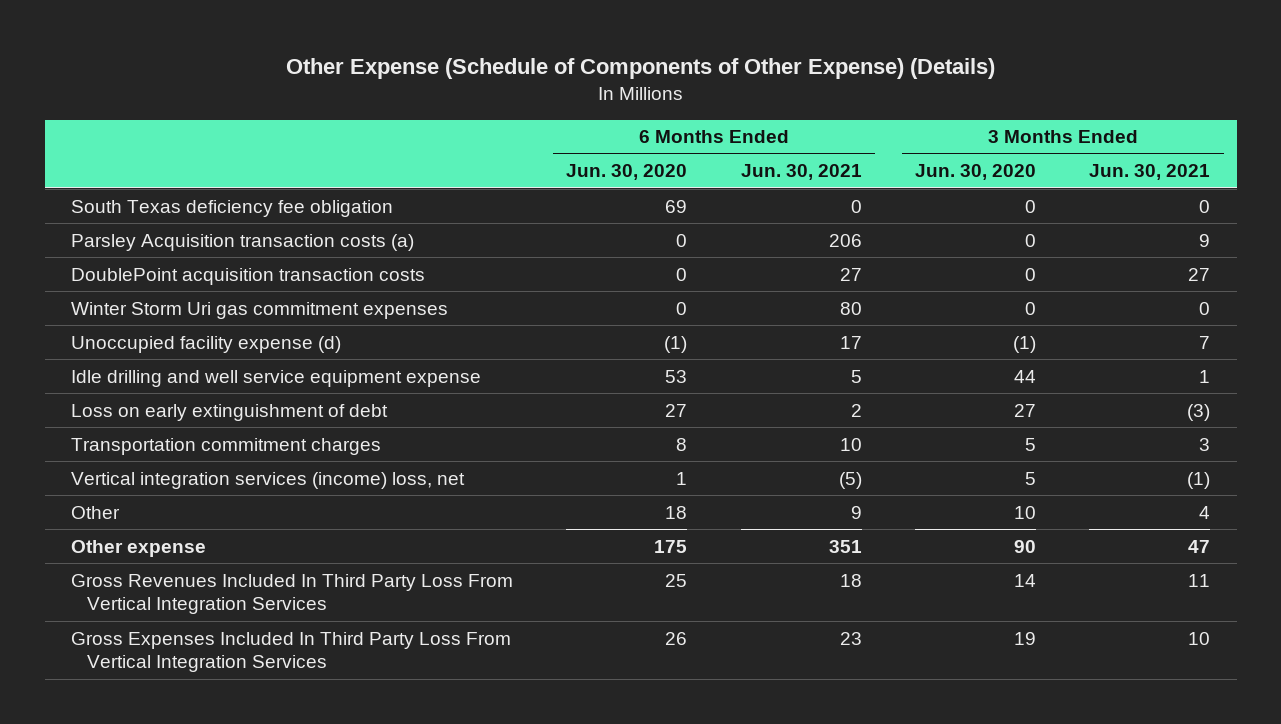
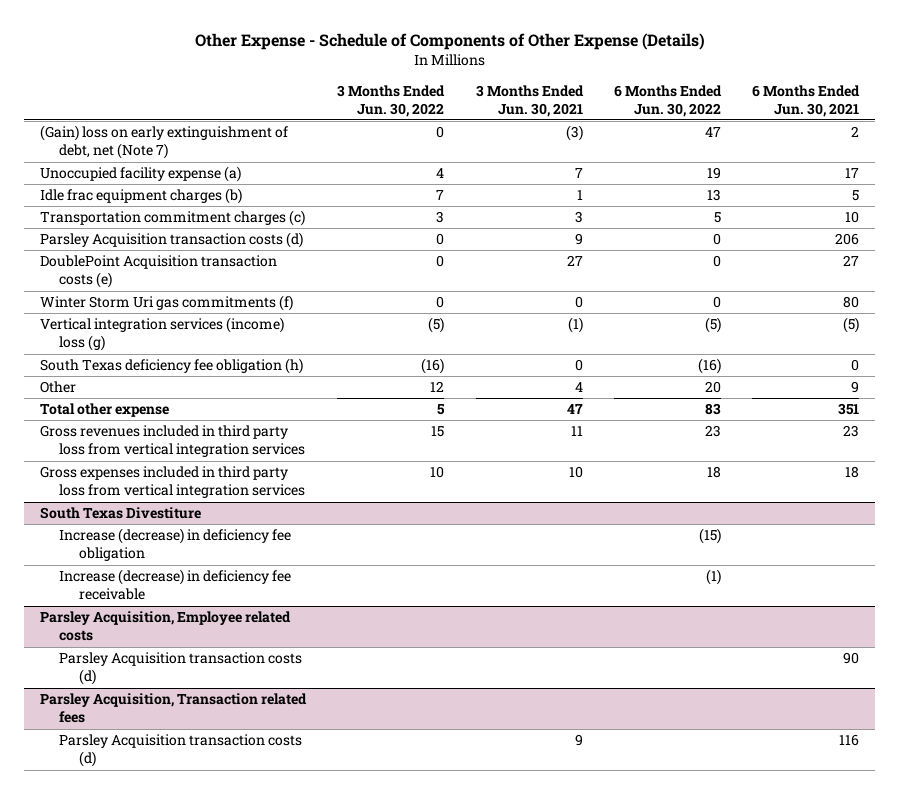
- Other Expense (Schedule of Components of Other Expense) (Details)
+ Other Expense - Schedule of Components of Other Expense (Details)
- | 6 Months Ended Jun. 30, 2020 | 6 Months Ended Jun. 30, 2021 | 3 Months Ended Jun. 30, 2020 | 3 Months Ended Jun. 30, 2021
+ | 3 Months Ended Jun. 30, 2022 | 3 Months Ended Jun. 30, 2021 | 6 Months Ended Jun. 30, 2022 | 6 Months Ended Jun. 30, 2021
- South Texas deficiency fee obligation | 69 | 0 | 0 | 0
- Parsley Acquisition transaction costs (a) | 0 | 206 | 0 | 9
- DoublePoint acquisition transaction costs | 0 | 27 | 0 | 27
- Winter Storm Uri gas commitment expenses | 0 | 80 | 0 | 0
- Unoccupied facility expense (d) | (1) | 17 | (1) | 7
- Idle drilling and well service equipment expense | 53 | 5 | 44 | 1
- Loss on early extinguishment of debt | 27 | 2 | 27 | (3)
- Transportation commitment charges | 8 | 10 | 5 | 3
- Vertical integration services (income) loss, net | 1 | (5) | 5 | (1)
+ (Gain) loss on early extinguishment of debt, net (Note 7) | 0 | (3) | 47 | 2
+ Unoccupied facility expense (a) | 4 | 7 | 19 | 17
+ Idle frac equipment charges (b) | 7 | 1 | 13 | 5
+ Transportation commitment charges (c) | 3 | 3 | 5 | 10
+ Parsley Acquisition transaction costs (d) | 0 | 9 | 0 | 206
+ DoublePoint Acquisition transaction costs (e) | 0 | 27 | 0 | 27
+ Winter Storm Uri gas commitments (f) | 0 | 0 | 0 | 80
+ Vertical integration services (income) loss (g) | (5) | (1) | (5) | (5)
+ South Texas deficiency fee obligation (h) | (16) | 0 | (16) | 0
- Other expense | 175 | 351 | 90 | 47
- Gross Revenues Included In Third Party Loss From Vertical Integration Services | 25 | 18 | 14 | 11
- Gross Expenses Included In Third Party Loss From Vertical Integration Services | 26 | 23 | 19 | 10
+ Total other expense | 5 | 47 | 83 | 351
+ Gross revenues included in third party loss from vertical integration services | 15 | 11 | 23 | 23
+ Gross expenses included in third party loss from vertical integration services | 10 | 10 | 18 | 18
+ South Texas Divestiture
+ Increase (decrease) in deficiency fee obligation | | | (15) |
+ Increase (decrease) in deficiency fee receivable | | | (1) |
+ Parsley Acquisition, Employee related costs
+ Parsley Acquisition transaction costs (d) | | | | 90
+ Parsley Acquisition, Transaction related fees
+ Parsley Acquisition transaction costs (d) | | 9 | | 116

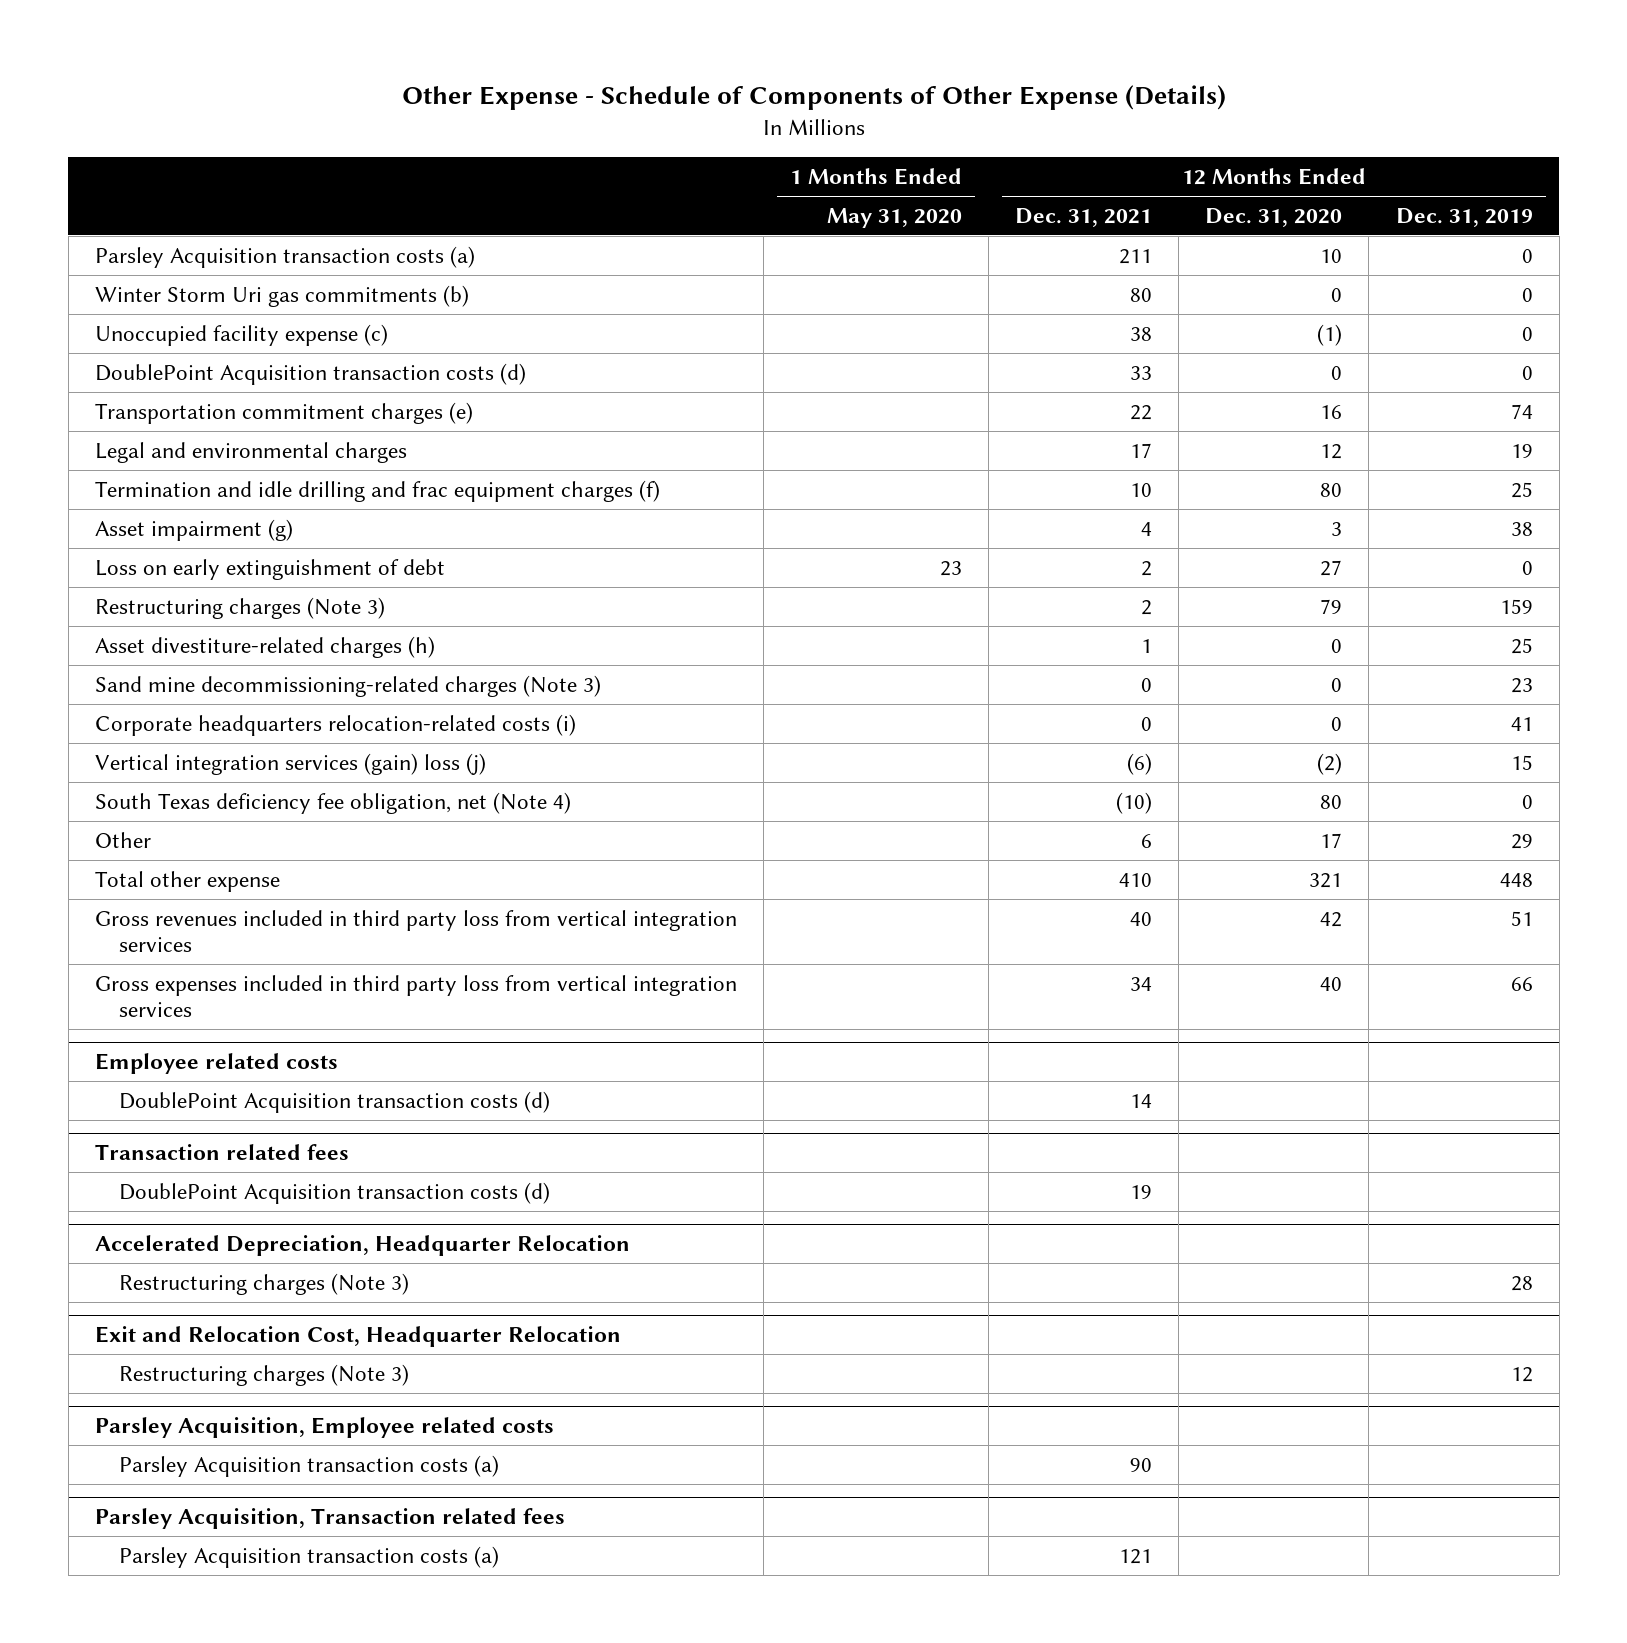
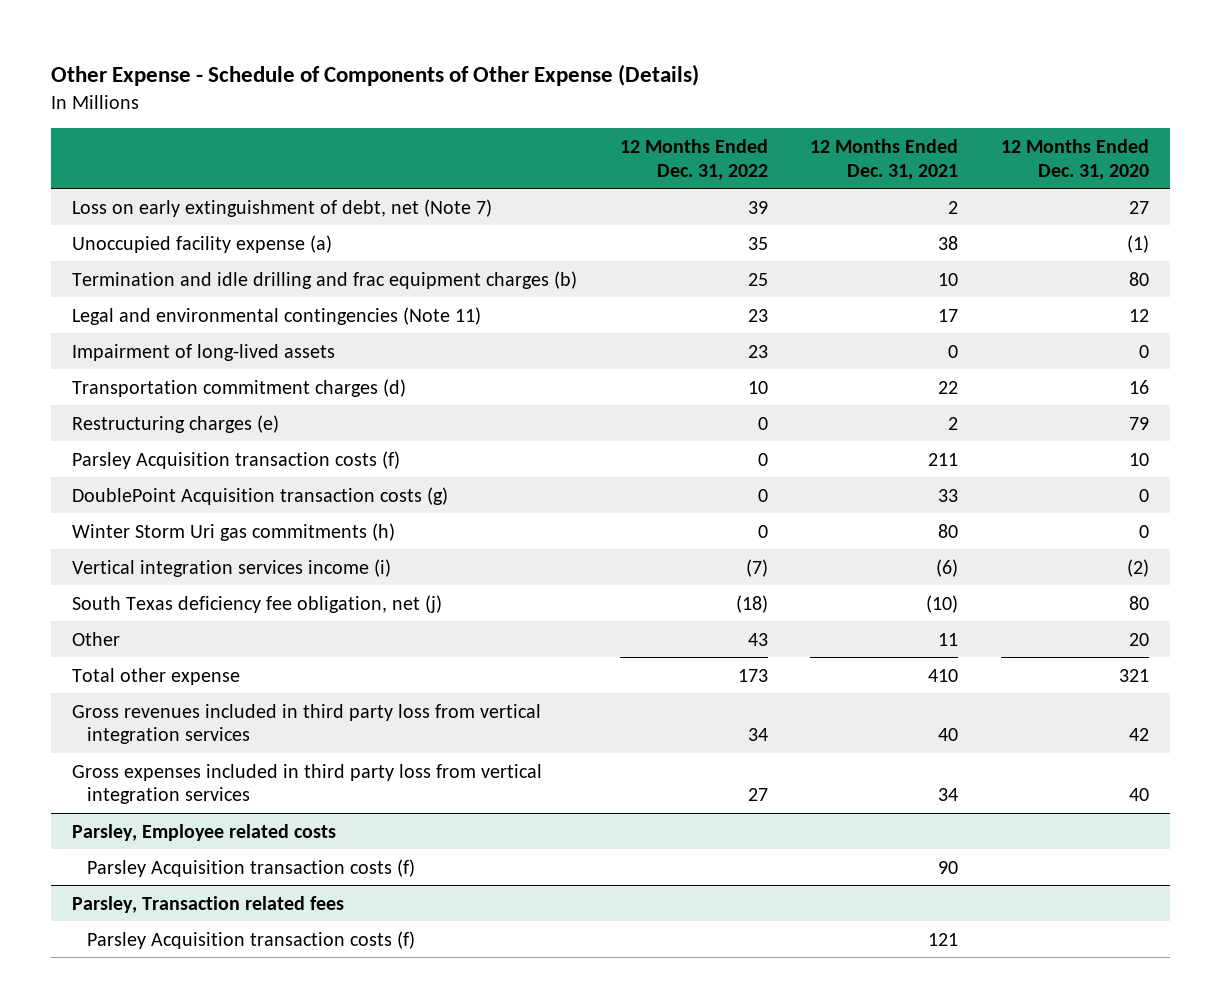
- | 1 Months Ended May 31, 2020 | 12 Months Ended Dec. 31, 2021 | 12 Months Ended Dec. 31, 2020 | 12 Months Ended Dec. 31, 2019
+ | 12 Months Ended Dec. 31, 2022 | 12 Months Ended Dec. 31, 2021 | 12 Months Ended Dec. 31, 2020
- Parsley Acquisition transaction costs (a) | | 211 | 10 | 0
- Winter Storm Uri gas commitments (b) | | 80 | 0 | 0
- Unoccupied facility expense (c) | | 38 | (1) | 0
- DoublePoint Acquisition transaction costs (d) | | 33 | 0 | 0
- Transportation commitment charges (e) | | 22 | 16 | 74
- Legal and environmental charges | | 17 | 12 | 19
- Termination and idle drilling and frac equipment charges (f) | | 10 | 80 | 25
- Asset impairment (g) | | 4 | 3 | 38
- Loss on early extinguishment of debt | 23 | 2 | 27 | 0
- Restructuring charges (Note 3) | | 2 | 79 | 159
- Asset divestiture-related charges (h) | | 1 | 0 | 25
- Sand mine decommissioning-related charges (Note 3) | | 0 | 0 | 23
- Corporate headquarters relocation-related costs (i) | | 0 | 0 | 41
- Vertical integration services (gain) loss (j) | | (6) | (2) | 15
- South Texas deficiency fee obligation, net (Note 4) | | (10) | 80 | 0
- Other | | 6 | 17 | 29
+ Loss on early extinguishment of debt, net (Note 7) | 39 | 2 | 27
+ Unoccupied facility expense (a) | 35 | 38 | (1)
+ Termination and idle drilling and frac equipment charges (b) | 25 | 10 | 80
+ Legal and environmental contingencies (Note 11) | 23 | 17 | 12
+ Impairment of long-lived assets | 23 | 0 | 0
+ Transportation commitment charges (d) | 10 | 22 | 16
+ Restructuring charges (e) | 0 | 2 | 79
+ Parsley Acquisition transaction costs (f) | 0 | 211 | 10
+ DoublePoint Acquisition transaction costs (g) | 0 | 33 | 0
+ Winter Storm Uri gas commitments (h) | 0 | 80 | 0
+ Vertical integration services income (i) | (7) | (6) | (2)
+ South Texas deficiency fee obligation, net (j) | (18) | (10) | 80
+ Other | 43 | 11 | 20
- Employee related costs
- DoublePoint Acquisition transaction costs (d) | | 14 | |
- Transaction related fees
- DoublePoint Acquisition transaction costs (d) | | 19 | |
- Accelerated Depreciation, Headquarter Relocation
- Restructuring charges (Note 3) | | | | 28
- Exit and Relocation Cost, Headquarter Relocation
- Restructuring charges (Note 3) | | | | 12
- Parsley Acquisition, Employee related costs
- Parsley Acquisition transaction costs (a) | | 90 | |
- Parsley Acquisition, Transaction related fees
- Parsley Acquisition transaction costs (a) | | 121 | |
+ Parsley, Employee related costs
+ Parsley Acquisition transaction costs (f) | | 90 |
+ Parsley, Transaction related fees
+ Parsley Acquisition transaction costs (f) | | 121 |

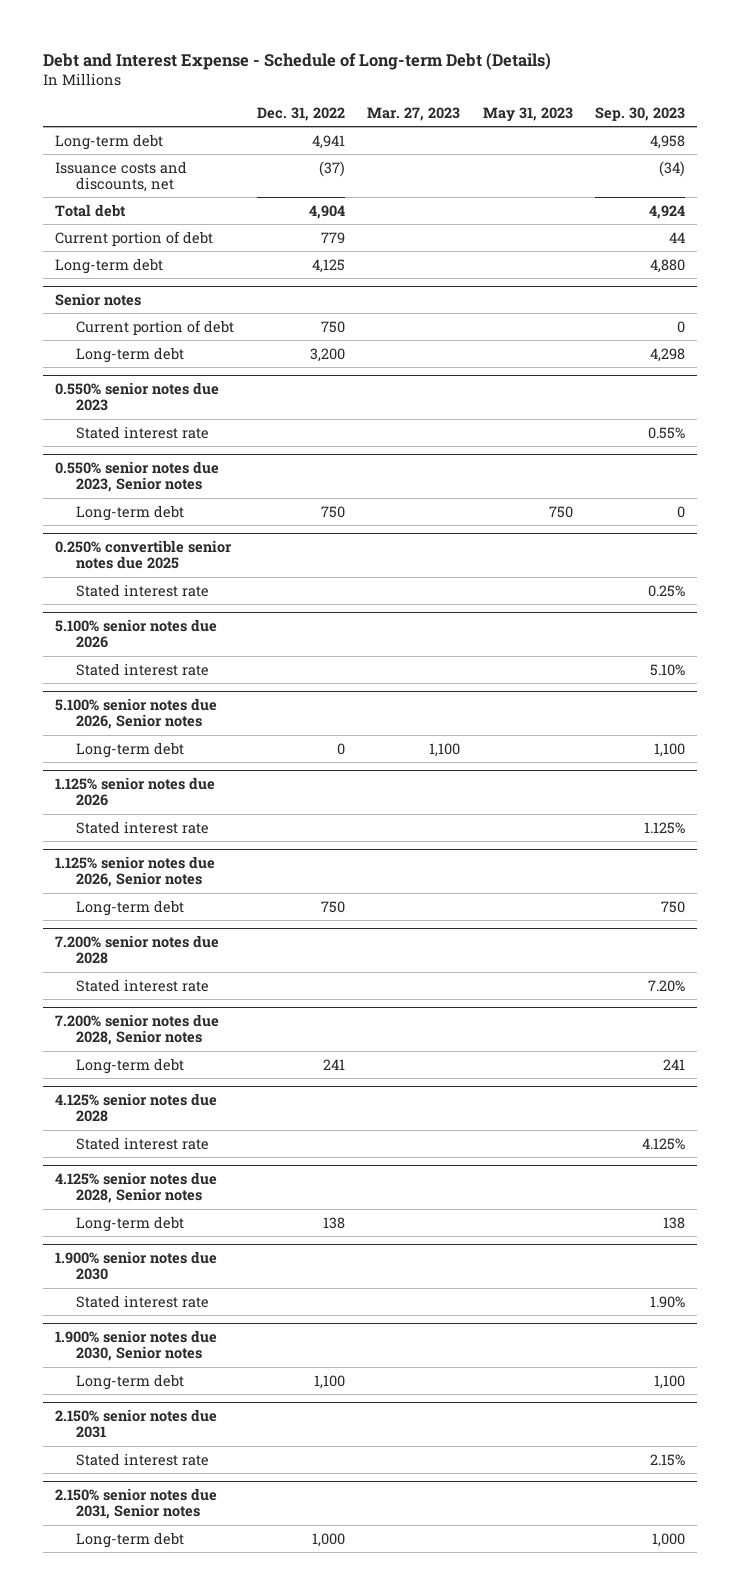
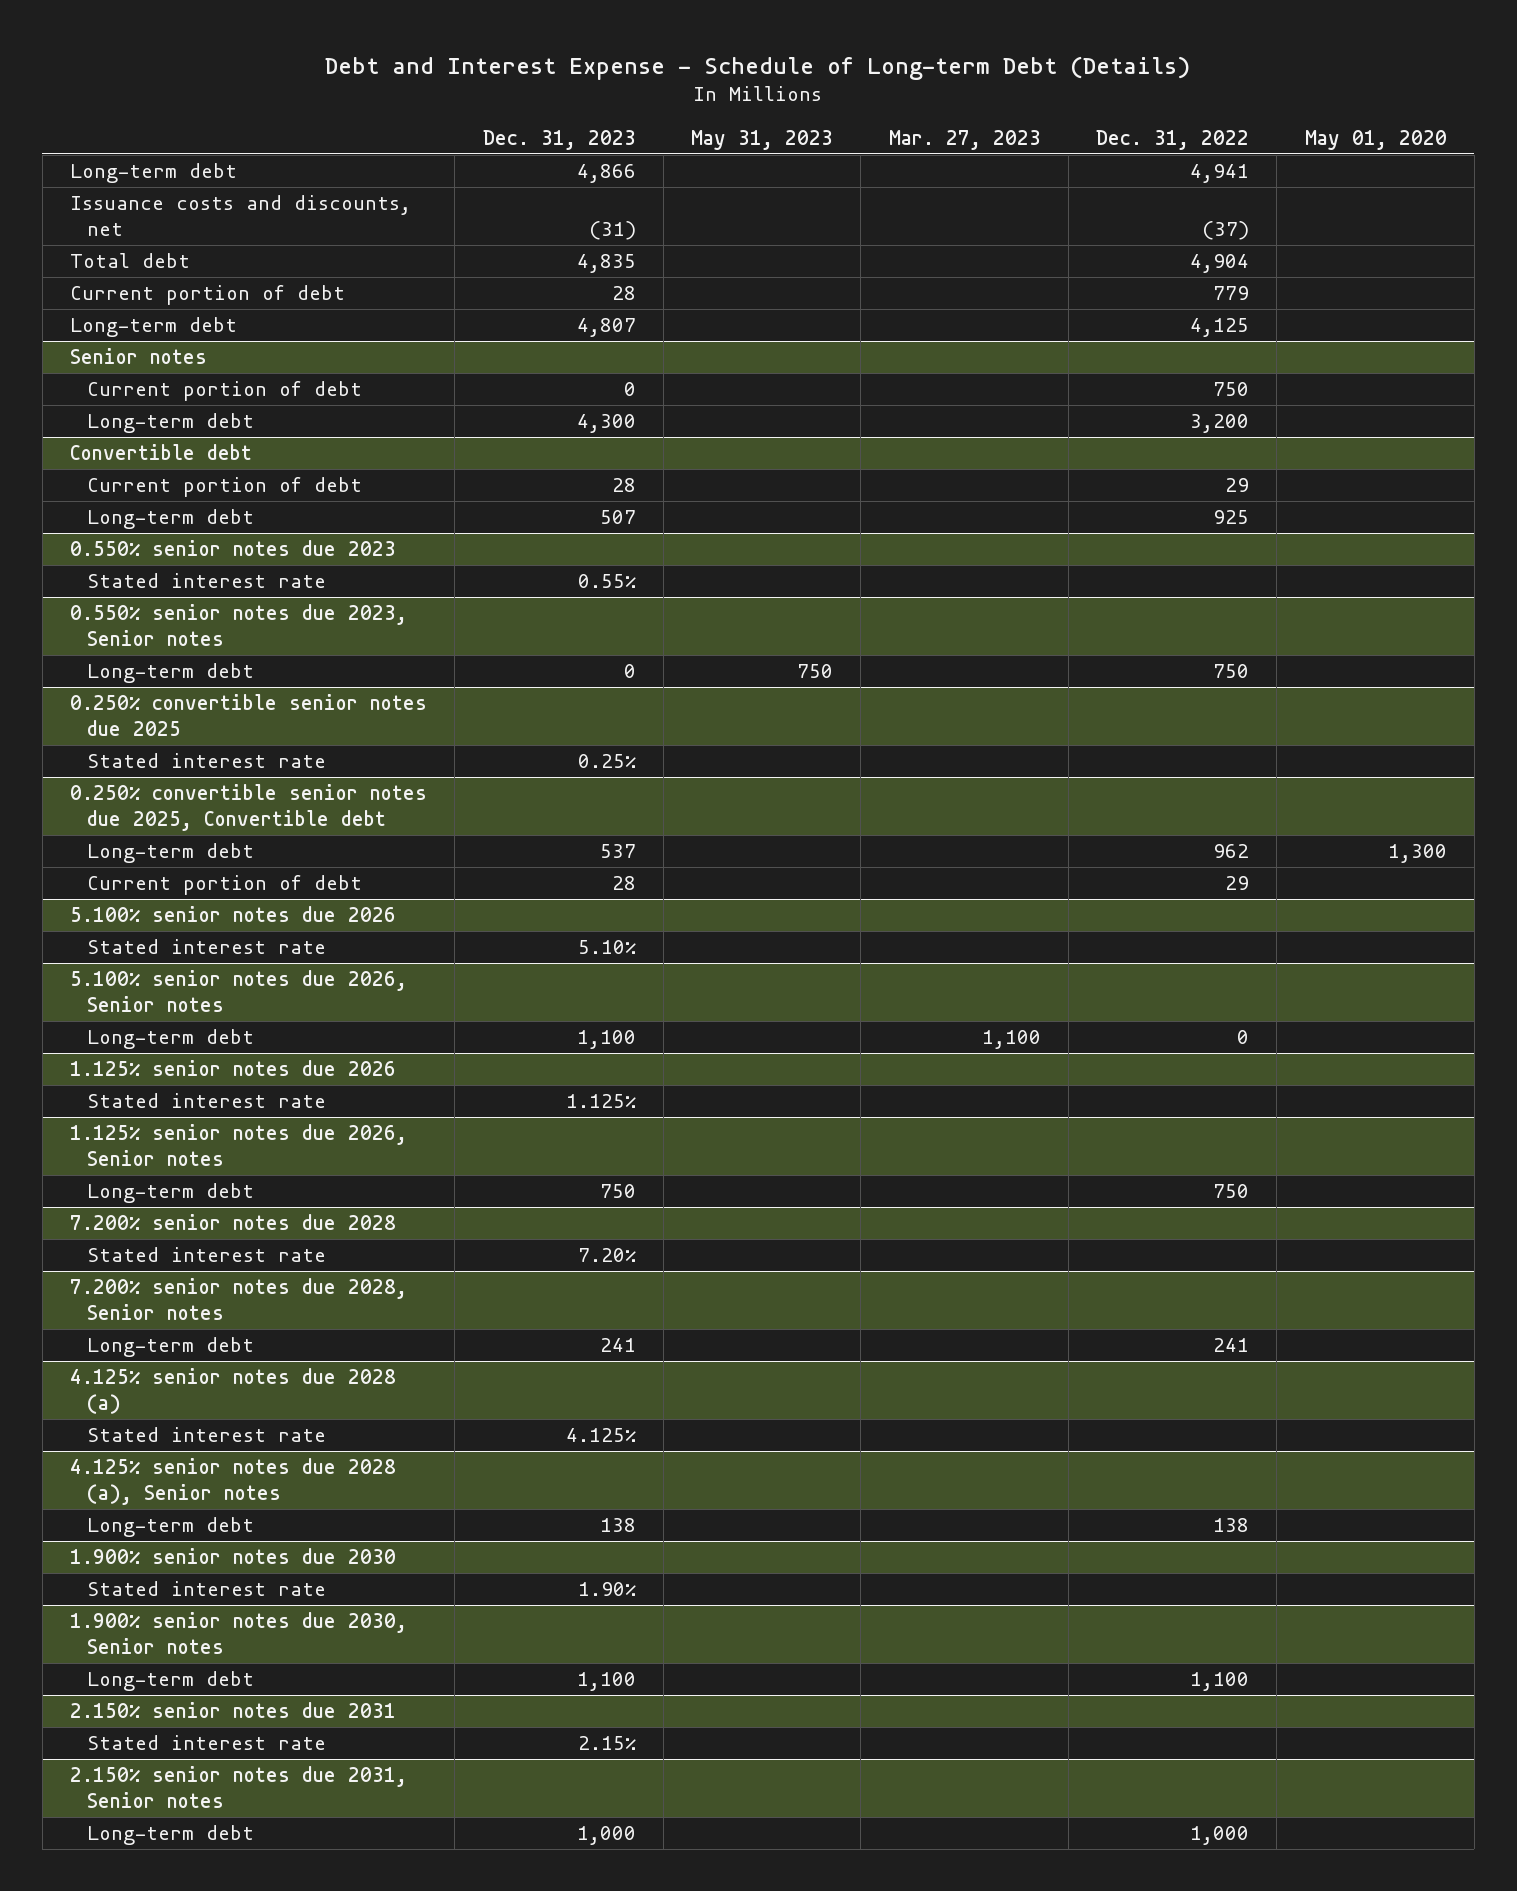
- | Dec. 31, 2022 | Mar. 27, 2023 | May 31, 2023 | Sep. 30, 2023
+ | Dec. 31, 2023 | May 31, 2023 | Mar. 27, 2023 | Dec. 31, 2022 | May 01, 2020
+ Convertible debt
+ Current portion of debt | 28 | | | 29 |
+ Long-term debt | 507 | | | 925 |
+ 0.250% convertible senior notes due 2025, Convertible debt
+ Long-term debt | 537 | | | 962 | 1,300
+ Current portion of debt | 28 | | | 29 |
- 4.125% senior notes due 2028
+ 4.125% senior notes due 2028 (a)
- 4.125% senior notes due 2028, Senior notes
+ 4.125% senior notes due 2028 (a), Senior notes

